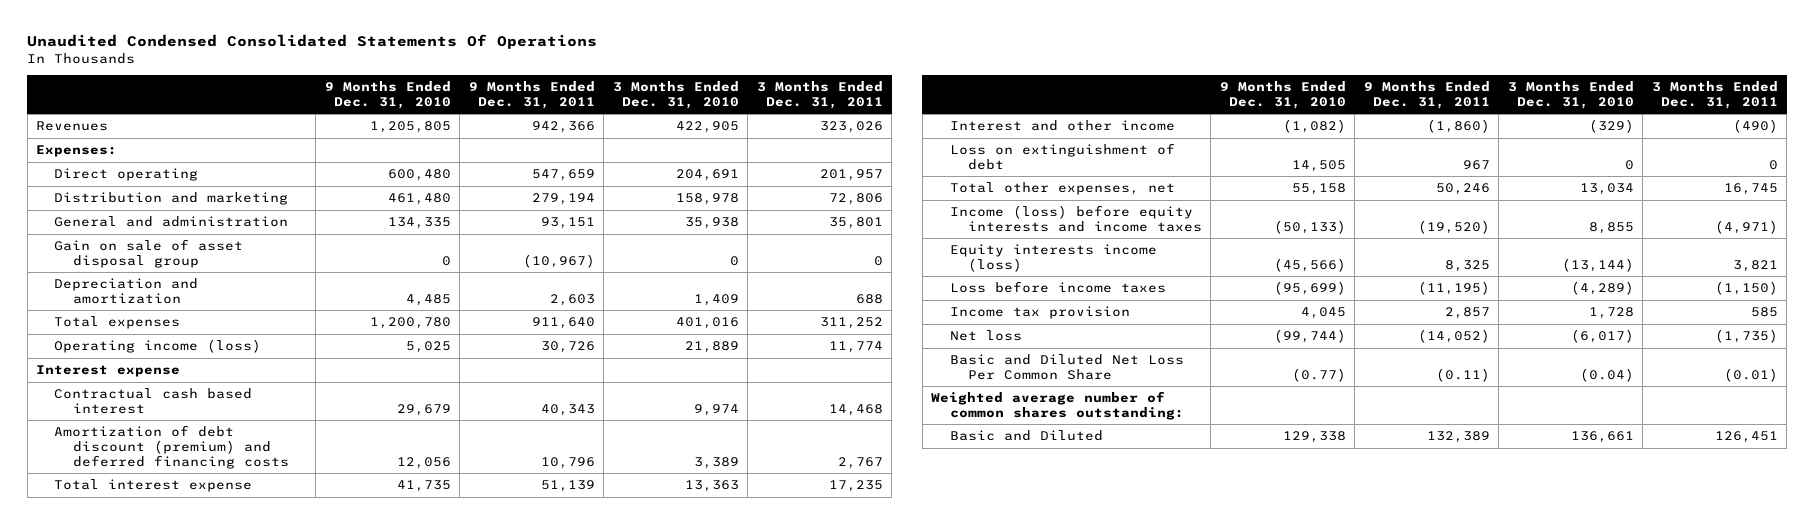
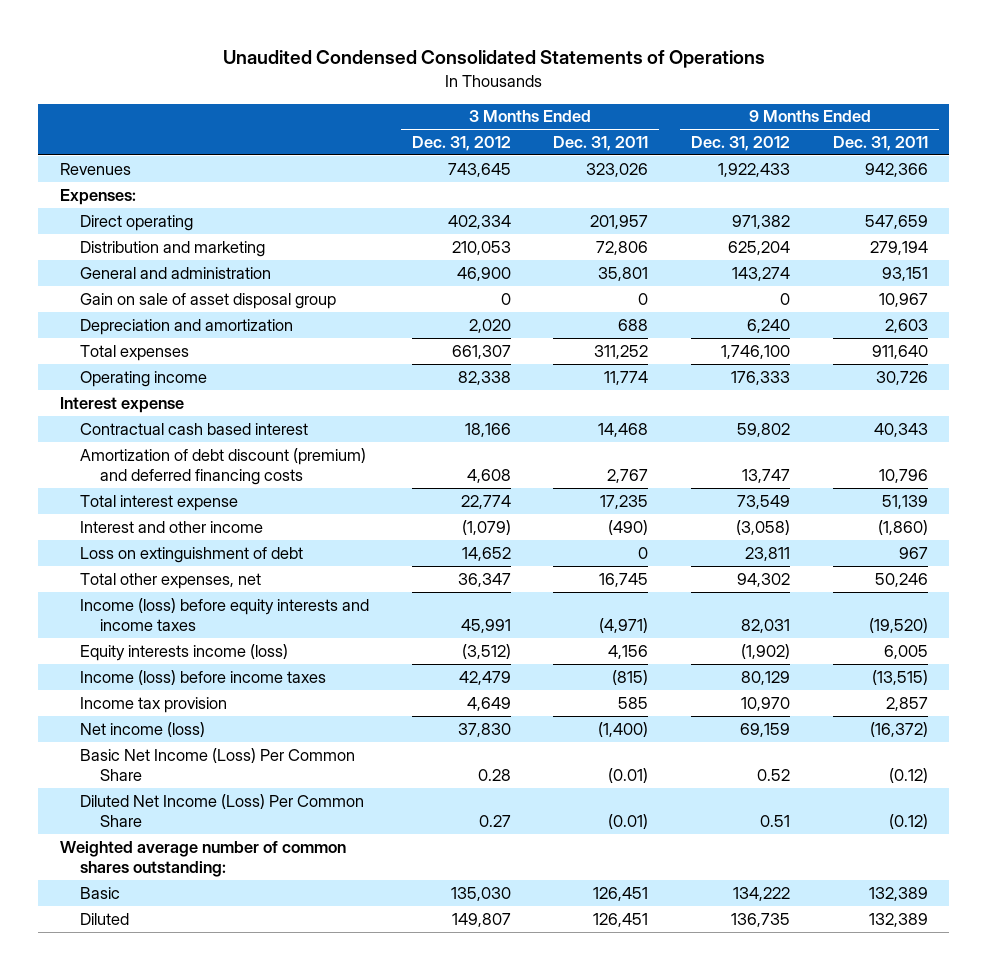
- Unaudited Condensed Consolidated Statements Of Operations
+ Unaudited Condensed Consolidated Statements of Operations
- | 9 Months Ended Dec. 31, 2010 | 9 Months Ended Dec. 31, 2011 | 3 Months Ended Dec. 31, 2010 | 3 Months Ended Dec. 31, 2011
+ | 3 Months Ended Dec. 31, 2012 | 3 Months Ended Dec. 31, 2011 | 9 Months Ended Dec. 31, 2012 | 9 Months Ended Dec. 31, 2011
- Gain on sale of asset disposal group | 0 | (10,967) | 0 | 0
+ Gain on sale of asset disposal group | 0 | 0 | 0 | 10,967
- Operating income (loss) | 5,025 | 30,726 | 21,889 | 11,774
+ Operating income | 82,338 | 11,774 | 176,333 | 30,726
- Equity interests income (loss) | (45,566) | 8,325 | (13,144) | 3,821
- Loss before income taxes | (95,699) | (11,195) | (4,289) | (1,150)
+ Equity interests income (loss) | (3,512) | 4,156 | (1,902) | 6,005
+ Income (loss) before income taxes | 42,479 | (815) | 80,129 | (13,515)
- Net loss | (99,744) | (14,052) | (6,017) | (1,735)
- Basic and Diluted Net Loss Per Common Share | (0.77) | (0.11) | (0.04) | (0.01)
+ Net income (loss) | 37,830 | (1,400) | 69,159 | (16,372)
+ Basic Net Income (Loss) Per Common Share | 0.28 | (0.01) | 0.52 | (0.12)
+ Diluted Net Income (Loss) Per Common Share | 0.27 | (0.01) | 0.51 | (0.12)
- Basic and Diluted | 129,338 | 132,389 | 136,661 | 126,451
+ Basic | 135,030 | 126,451 | 134,222 | 132,389
+ Diluted | 149,807 | 126,451 | 136,735 | 132,389

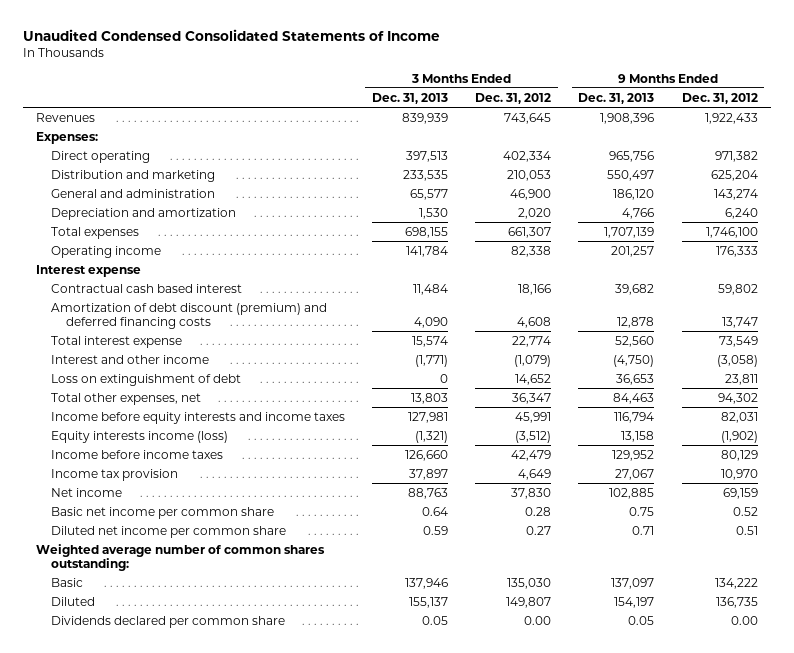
- Unaudited Condensed Consolidated Statements of Operations
+ Unaudited Condensed Consolidated Statements of Income
- | 3 Months Ended Dec. 31, 2012 | 3 Months Ended Dec. 31, 2011 | 9 Months Ended Dec. 31, 2012 | 9 Months Ended Dec. 31, 2011
+ | 3 Months Ended Dec. 31, 2013 | 3 Months Ended Dec. 31, 2012 | 9 Months Ended Dec. 31, 2013 | 9 Months Ended Dec. 31, 2012
- Gain on sale of asset disposal group | 0 | 0 | 0 | 10,967
- Income (loss) before equity interests and income taxes | 45,991 | (4,971) | 82,031 | (19,520)
+ Income before equity interests and income taxes | 127,981 | 45,991 | 116,794 | 82,031
- Income (loss) before income taxes | 42,479 | (815) | 80,129 | (13,515)
+ Income before income taxes | 126,660 | 42,479 | 129,952 | 80,129
- Net income (loss) | 37,830 | (1,400) | 69,159 | (16,372)
- Basic Net Income (Loss) Per Common Share | 0.28 | (0.01) | 0.52 | (0.12)
- Diluted Net Income (Loss) Per Common Share | 0.27 | (0.01) | 0.51 | (0.12)
+ Net income | 88,763 | 37,830 | 102,885 | 69,159
+ Basic net income per common share | 0.64 | 0.28 | 0.75 | 0.52
+ Diluted net income per common share | 0.59 | 0.27 | 0.71 | 0.51
+ Dividends declared per common share | 0.05 | 0.00 | 0.05 | 0.00

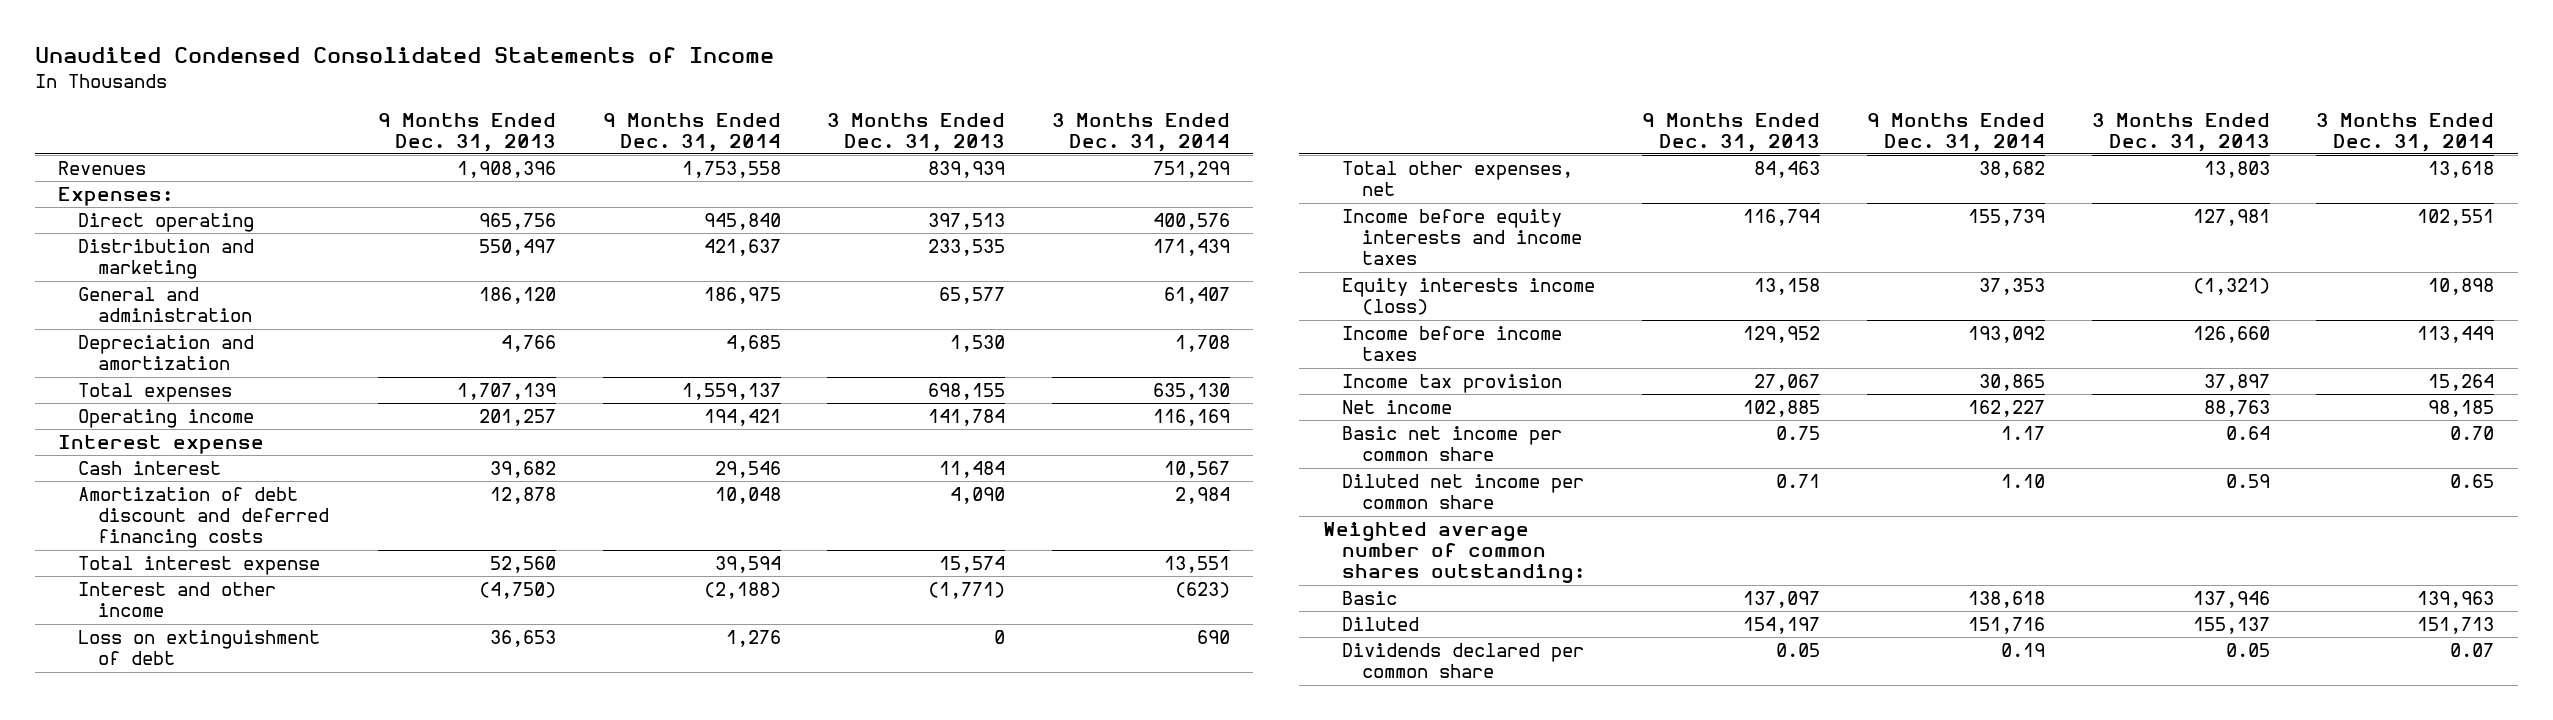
- | 3 Months Ended Dec. 31, 2013 | 3 Months Ended Dec. 31, 2012 | 9 Months Ended Dec. 31, 2013 | 9 Months Ended Dec. 31, 2012
+ | 9 Months Ended Dec. 31, 2013 | 9 Months Ended Dec. 31, 2014 | 3 Months Ended Dec. 31, 2013 | 3 Months Ended Dec. 31, 2014
- Contractual cash based interest | 11,484 | 18,166 | 39,682 | 59,802
- Amortization of debt discount (premium) and deferred financing costs | 4,090 | 4,608 | 12,878 | 13,747
+ Cash interest | 39,682 | 29,546 | 11,484 | 10,567
+ Amortization of debt discount and deferred financing costs | 12,878 | 10,048 | 4,090 | 2,984

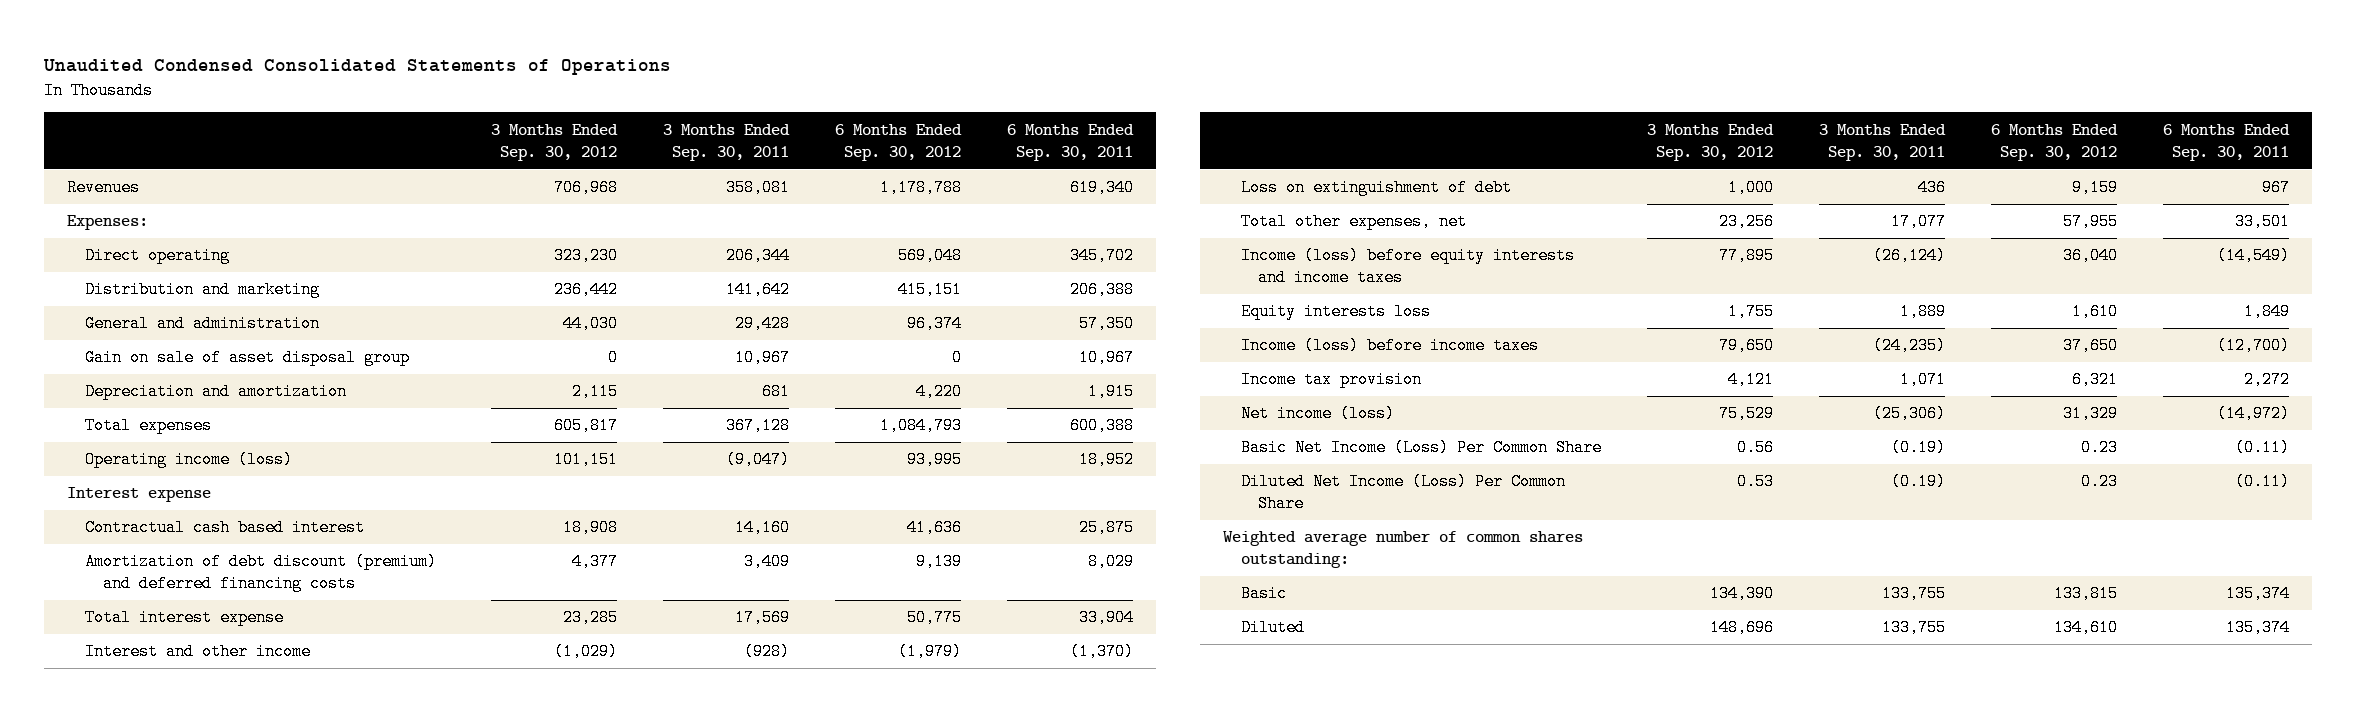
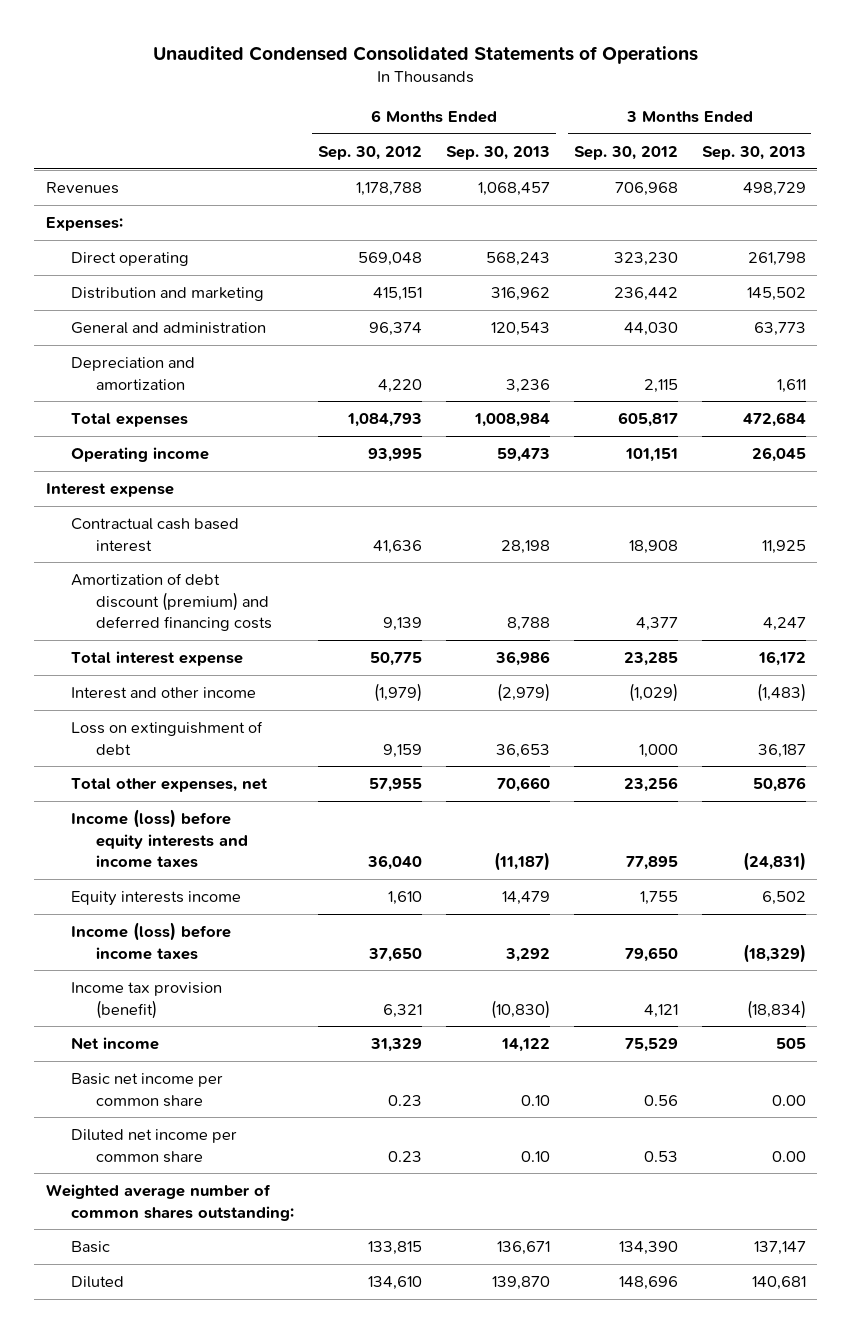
- | 3 Months Ended Sep. 30, 2012 | 3 Months Ended Sep. 30, 2011 | 6 Months Ended Sep. 30, 2012 | 6 Months Ended Sep. 30, 2011
+ | 6 Months Ended Sep. 30, 2012 | 6 Months Ended Sep. 30, 2013 | 3 Months Ended Sep. 30, 2012 | 3 Months Ended Sep. 30, 2013
- Gain on sale of asset disposal group | 0 | 10,967 | 0 | 10,967
- Operating income (loss) | 101,151 | (9,047) | 93,995 | 18,952
+ Operating income | 93,995 | 59,473 | 101,151 | 26,045
- Equity interests loss | 1,755 | 1,889 | 1,610 | 1,849
+ Equity interests income | 1,610 | 14,479 | 1,755 | 6,502
- Income tax provision | 4,121 | 1,071 | 6,321 | 2,272
- Net income (loss) | 75,529 | (25,306) | 31,329 | (14,972)
- Basic Net Income (Loss) Per Common Share | 0.56 | (0.19) | 0.23 | (0.11)
- Diluted Net Income (Loss) Per Common Share | 0.53 | (0.19) | 0.23 | (0.11)
+ Income tax provision (benefit) | 6,321 | (10,830) | 4,121 | (18,834)
+ Net income | 31,329 | 14,122 | 75,529 | 505
+ Basic net income per common share | 0.23 | 0.10 | 0.56 | 0.00
+ Diluted net income per common share | 0.23 | 0.10 | 0.53 | 0.00

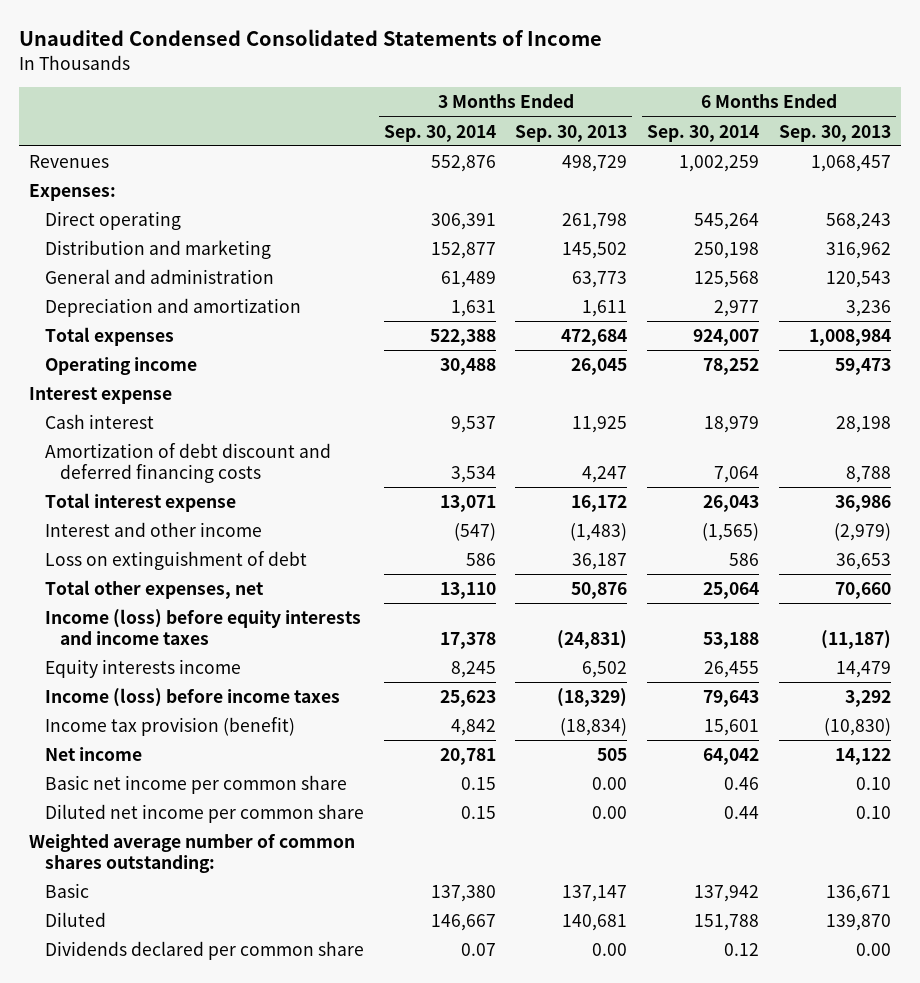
- Unaudited Condensed Consolidated Statements of Operations
+ Unaudited Condensed Consolidated Statements of Income
- | 6 Months Ended Sep. 30, 2012 | 6 Months Ended Sep. 30, 2013 | 3 Months Ended Sep. 30, 2012 | 3 Months Ended Sep. 30, 2013
+ | 3 Months Ended Sep. 30, 2014 | 3 Months Ended Sep. 30, 2013 | 6 Months Ended Sep. 30, 2014 | 6 Months Ended Sep. 30, 2013
- Contractual cash based interest | 41,636 | 28,198 | 18,908 | 11,925
- Amortization of debt discount (premium) and deferred financing costs | 9,139 | 8,788 | 4,377 | 4,247
+ Cash interest | 9,537 | 11,925 | 18,979 | 28,198
+ Amortization of debt discount and deferred financing costs | 3,534 | 4,247 | 7,064 | 8,788
+ Dividends declared per common share | 0.07 | 0.00 | 0.12 | 0.00

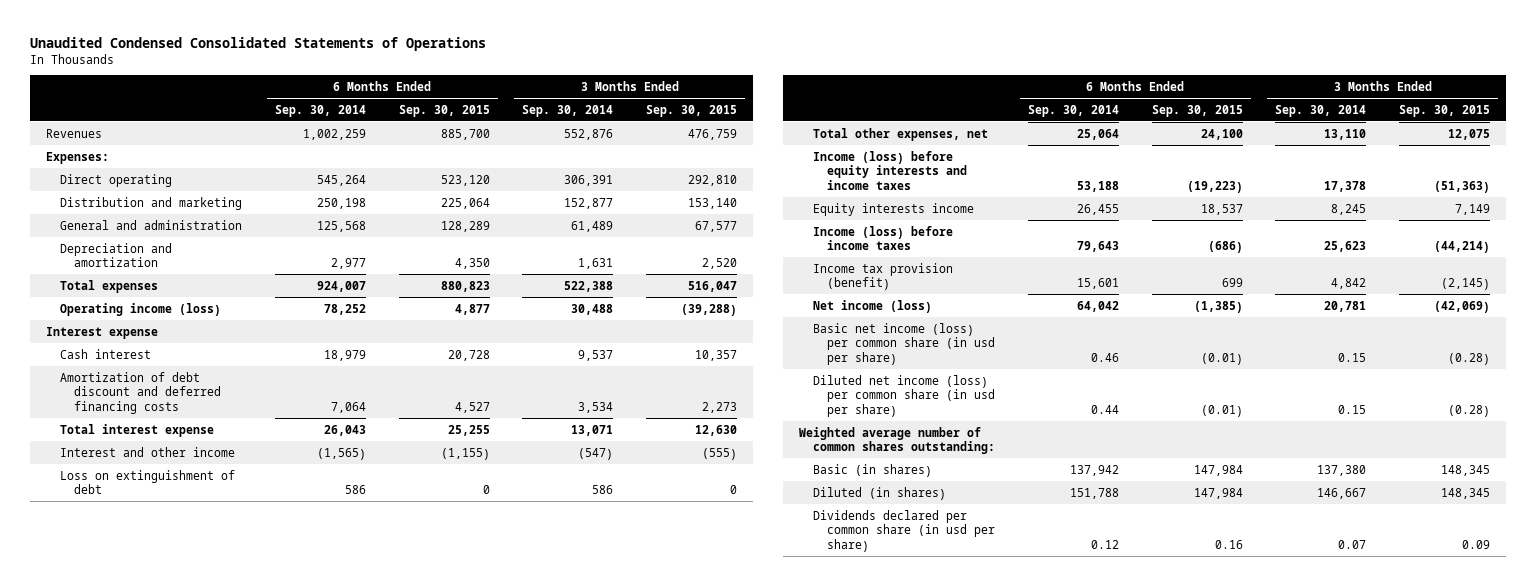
- Unaudited Condensed Consolidated Statements of Income
+ Unaudited Condensed Consolidated Statements of Operations
- | 3 Months Ended Sep. 30, 2014 | 3 Months Ended Sep. 30, 2013 | 6 Months Ended Sep. 30, 2014 | 6 Months Ended Sep. 30, 2013
+ | 6 Months Ended Sep. 30, 2014 | 6 Months Ended Sep. 30, 2015 | 3 Months Ended Sep. 30, 2014 | 3 Months Ended Sep. 30, 2015
- Operating income | 30,488 | 26,045 | 78,252 | 59,473
+ Operating income (loss) | 78,252 | 4,877 | 30,488 | (39,288)
- Net income | 20,781 | 505 | 64,042 | 14,122
- Basic net income per common share | 0.15 | 0.00 | 0.46 | 0.10
- Diluted net income per common share | 0.15 | 0.00 | 0.44 | 0.10
+ Net income (loss) | 64,042 | (1,385) | 20,781 | (42,069)
+ Basic net income (loss) per common share (in usd per share) | 0.46 | (0.01) | 0.15 | (0.28)
+ Diluted net income (loss) per common share (in usd per share) | 0.44 | (0.01) | 0.15 | (0.28)
- Basic | 137,380 | 137,147 | 137,942 | 136,671
- Diluted | 146,667 | 140,681 | 151,788 | 139,870
- Dividends declared per common share | 0.07 | 0.00 | 0.12 | 0.00
+ Basic (in shares) | 137,942 | 147,984 | 137,380 | 148,345
+ Diluted (in shares) | 151,788 | 147,984 | 146,667 | 148,345
+ Dividends declared per common share (in usd per share) | 0.12 | 0.16 | 0.07 | 0.09

